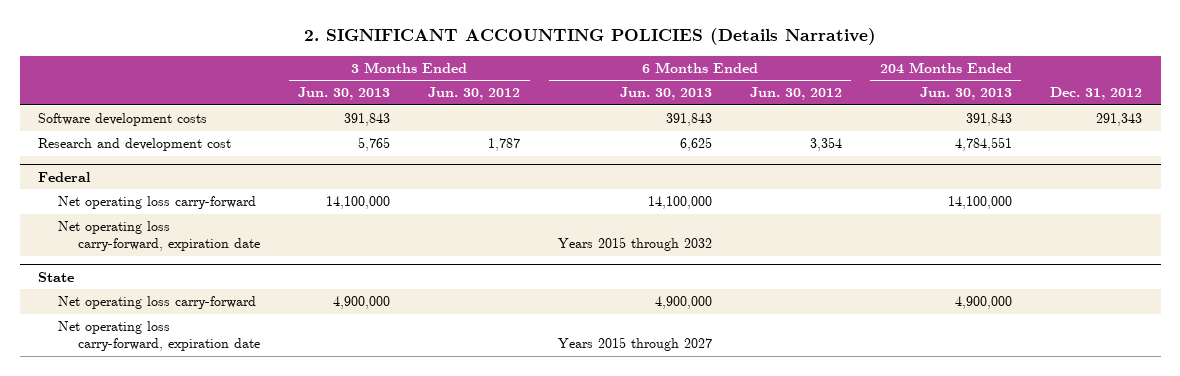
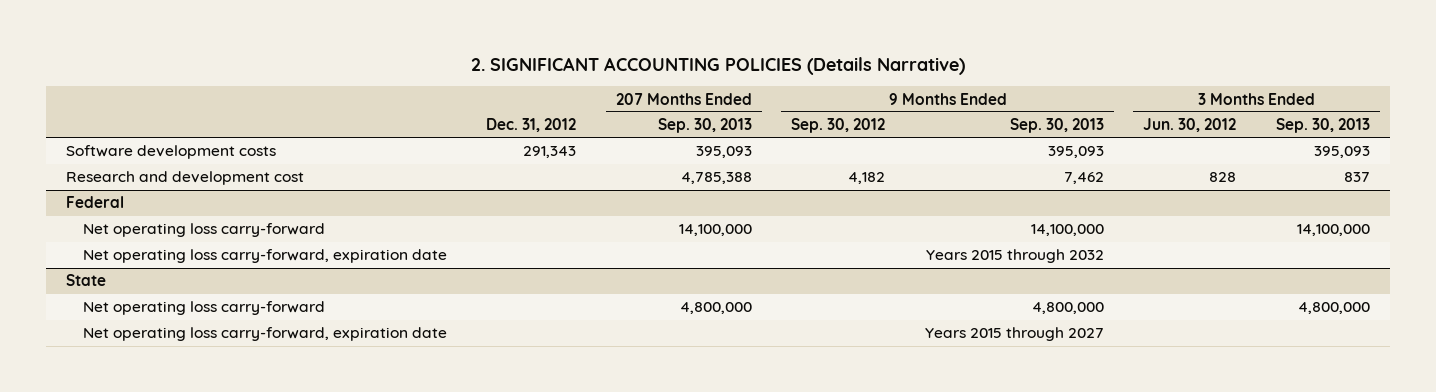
- | 3 Months Ended Jun. 30, 2013 | 3 Months Ended Jun. 30, 2012 | 6 Months Ended Jun. 30, 2013 | 6 Months Ended Jun. 30, 2012 | 204 Months Ended Jun. 30, 2013 | Dec. 31, 2012
+ | Dec. 31, 2012 | 207 Months Ended Sep. 30, 2013 | 9 Months Ended Sep. 30, 2012 | 9 Months Ended Sep. 30, 2013 | 3 Months Ended Jun. 30, 2012 | 3 Months Ended Sep. 30, 2013
- Research and development cost | 5,765 | 1,787 | 6,625 | 3,354 | 4,784,551 |
+ Research and development cost | | 4,785,388 | 4,182 | 7,462 | 828 | 837

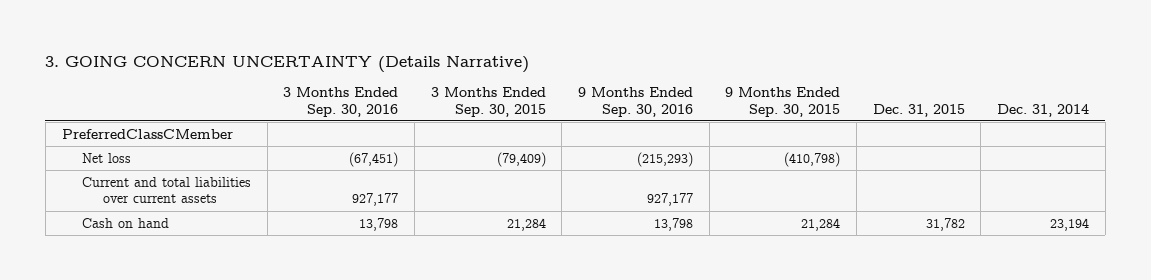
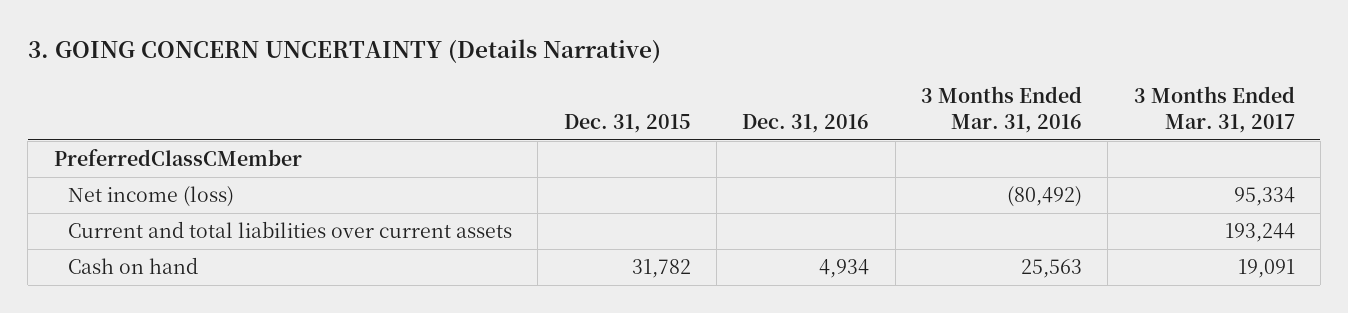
- | 3 Months Ended Sep. 30, 2016 | 3 Months Ended Sep. 30, 2015 | 9 Months Ended Sep. 30, 2016 | 9 Months Ended Sep. 30, 2015 | Dec. 31, 2015 | Dec. 31, 2014
+ | Dec. 31, 2015 | Dec. 31, 2016 | 3 Months Ended Mar. 31, 2016 | 3 Months Ended Mar. 31, 2017
- Net loss | (67,451) | (79,409) | (215,293) | (410,798) | |
+ Net income (loss) | | | (80,492) | 95,334

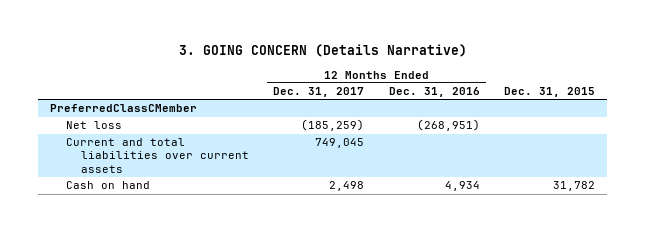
- 3. GOING CONCERN UNCERTAINTY (Details Narrative)
+ 3. GOING CONCERN (Details Narrative)
- | Dec. 31, 2015 | Dec. 31, 2016 | 3 Months Ended Mar. 31, 2016 | 3 Months Ended Mar. 31, 2017
+ | 12 Months Ended Dec. 31, 2017 | 12 Months Ended Dec. 31, 2016 | Dec. 31, 2015
- Net income (loss) | | | (80,492) | 95,334
+ Net loss | (185,259) | (268,951) |

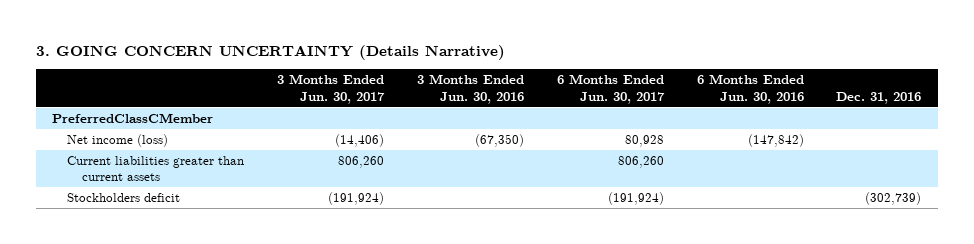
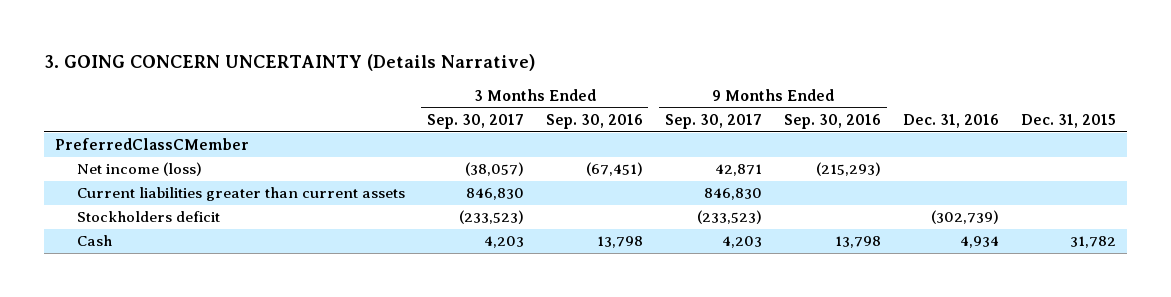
- | 3 Months Ended Jun. 30, 2017 | 3 Months Ended Jun. 30, 2016 | 6 Months Ended Jun. 30, 2017 | 6 Months Ended Jun. 30, 2016 | Dec. 31, 2016
+ | 3 Months Ended Sep. 30, 2017 | 3 Months Ended Sep. 30, 2016 | 9 Months Ended Sep. 30, 2017 | 9 Months Ended Sep. 30, 2016 | Dec. 31, 2016 | Dec. 31, 2015
+ Cash | 4,203 | 13,798 | 4,203 | 13,798 | 4,934 | 31,782

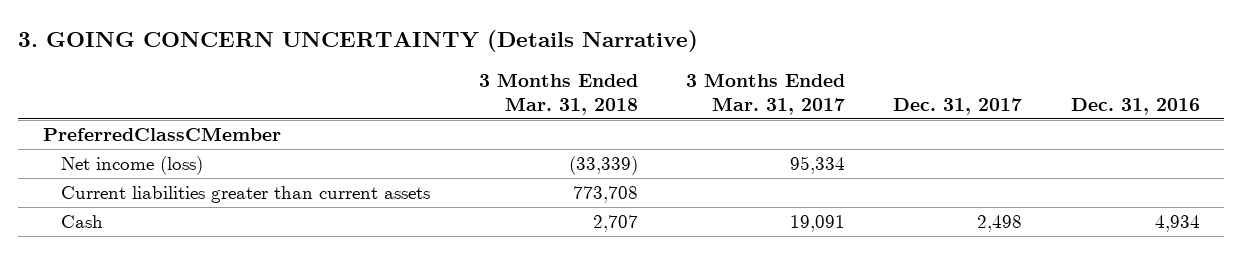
- | 3 Months Ended Sep. 30, 2017 | 3 Months Ended Sep. 30, 2016 | 9 Months Ended Sep. 30, 2017 | 9 Months Ended Sep. 30, 2016 | Dec. 31, 2016 | Dec. 31, 2015
+ | 3 Months Ended Mar. 31, 2018 | 3 Months Ended Mar. 31, 2017 | Dec. 31, 2017 | Dec. 31, 2016
- Stockholders deficit | (233,523) | | (233,523) | | (302,739) |

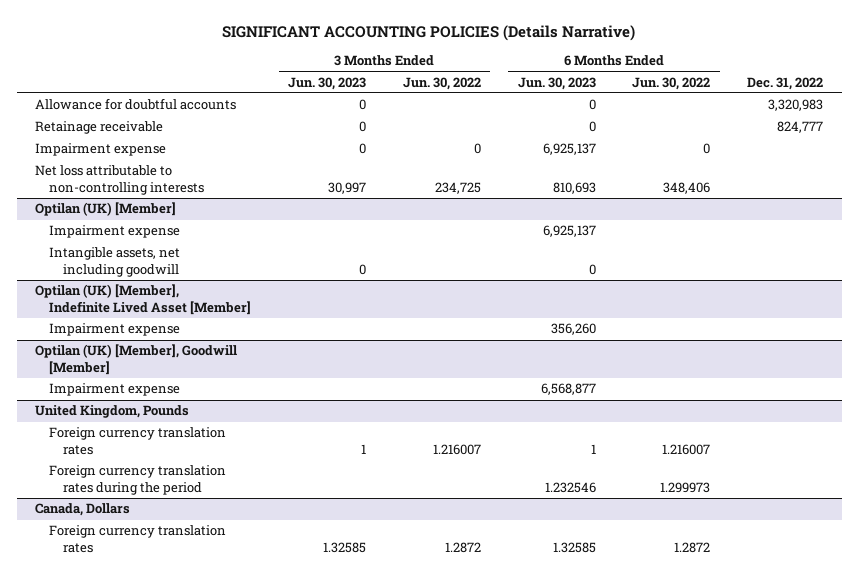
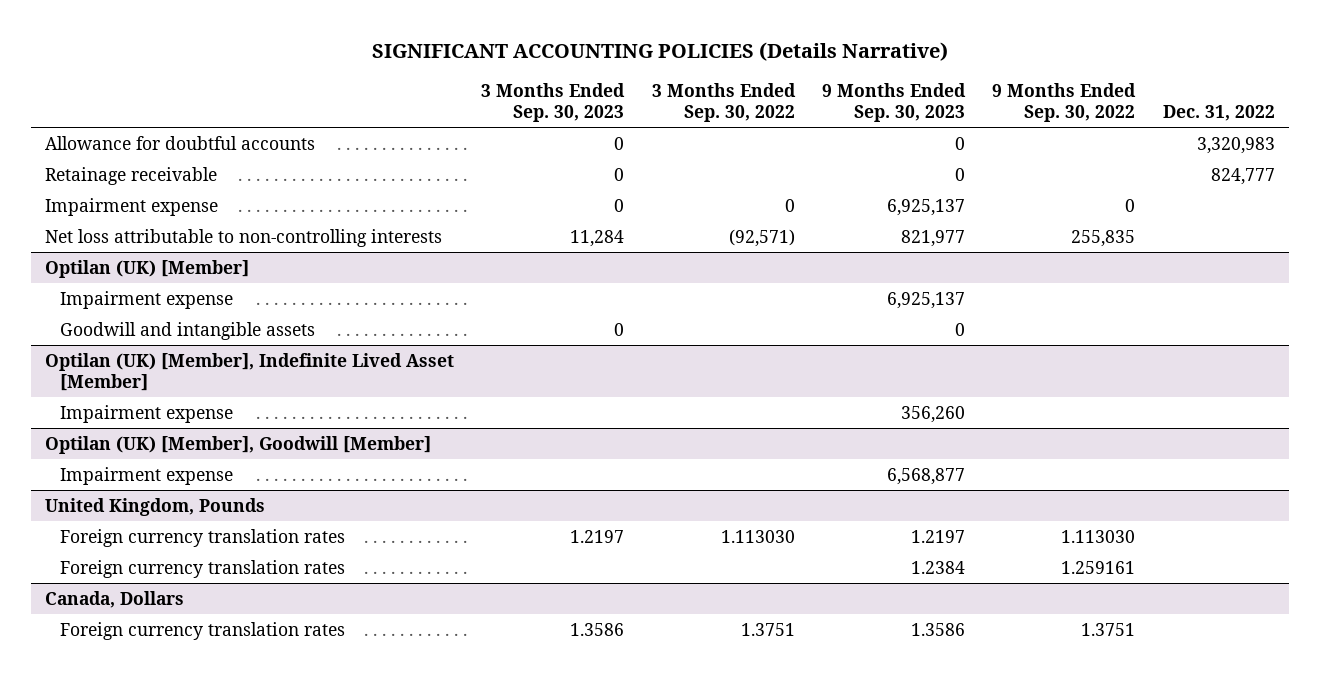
- | 3 Months Ended Jun. 30, 2023 | 3 Months Ended Jun. 30, 2022 | 6 Months Ended Jun. 30, 2023 | 6 Months Ended Jun. 30, 2022 | Dec. 31, 2022
+ | 3 Months Ended Sep. 30, 2023 | 3 Months Ended Sep. 30, 2022 | 9 Months Ended Sep. 30, 2023 | 9 Months Ended Sep. 30, 2022 | Dec. 31, 2022
@ Optilan (UK) [Member]
- Intangible assets, net including goodwill | 0 | | 0 | |
+ Goodwill and intangible assets | 0 | | 0 | |
@ United Kingdom, Pounds
- Foreign currency translation rates during the period | | | 1.232546 | 1.299973 |
+ Foreign currency translation rates | | | 1.2384 | 1.259161 |

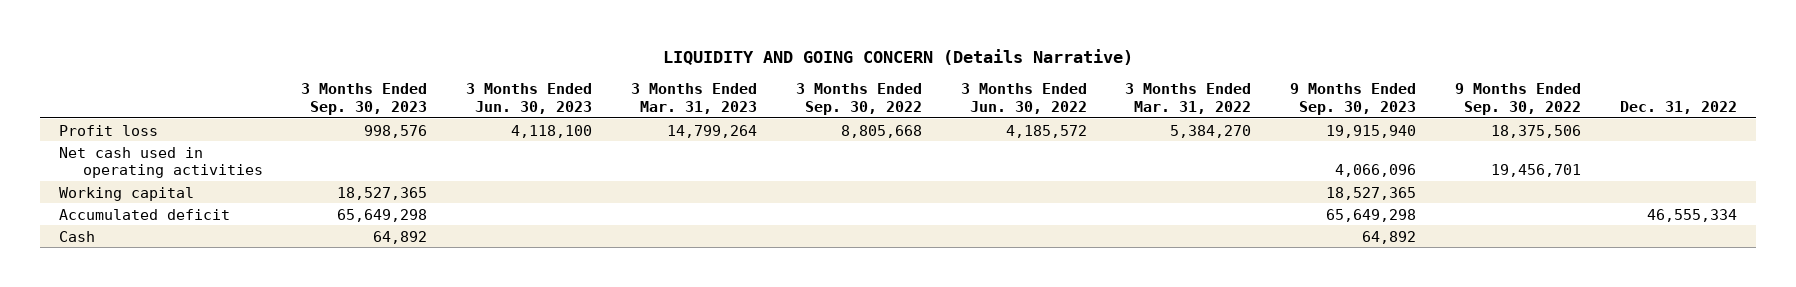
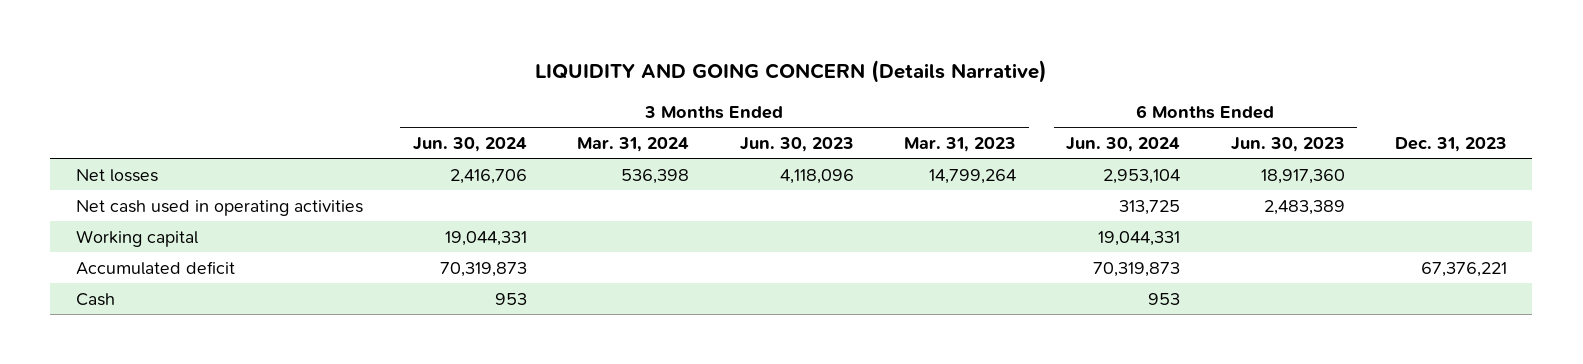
- | 3 Months Ended Sep. 30, 2023 | 3 Months Ended Jun. 30, 2023 | 3 Months Ended Mar. 31, 2023 | 3 Months Ended Sep. 30, 2022 | 3 Months Ended Jun. 30, 2022 | 3 Months Ended Mar. 31, 2022 | 9 Months Ended Sep. 30, 2023 | 9 Months Ended Sep. 30, 2022 | Dec. 31, 2022
+ | 3 Months Ended Jun. 30, 2024 | 3 Months Ended Mar. 31, 2024 | 3 Months Ended Jun. 30, 2023 | 3 Months Ended Mar. 31, 2023 | 6 Months Ended Jun. 30, 2024 | 6 Months Ended Jun. 30, 2023 | Dec. 31, 2023
- Profit loss | 998,576 | 4,118,100 | 14,799,264 | 8,805,668 | 4,185,572 | 5,384,270 | 19,915,940 | 18,375,506 |
+ Net losses | 2,416,706 | 536,398 | 4,118,096 | 14,799,264 | 2,953,104 | 18,917,360 |

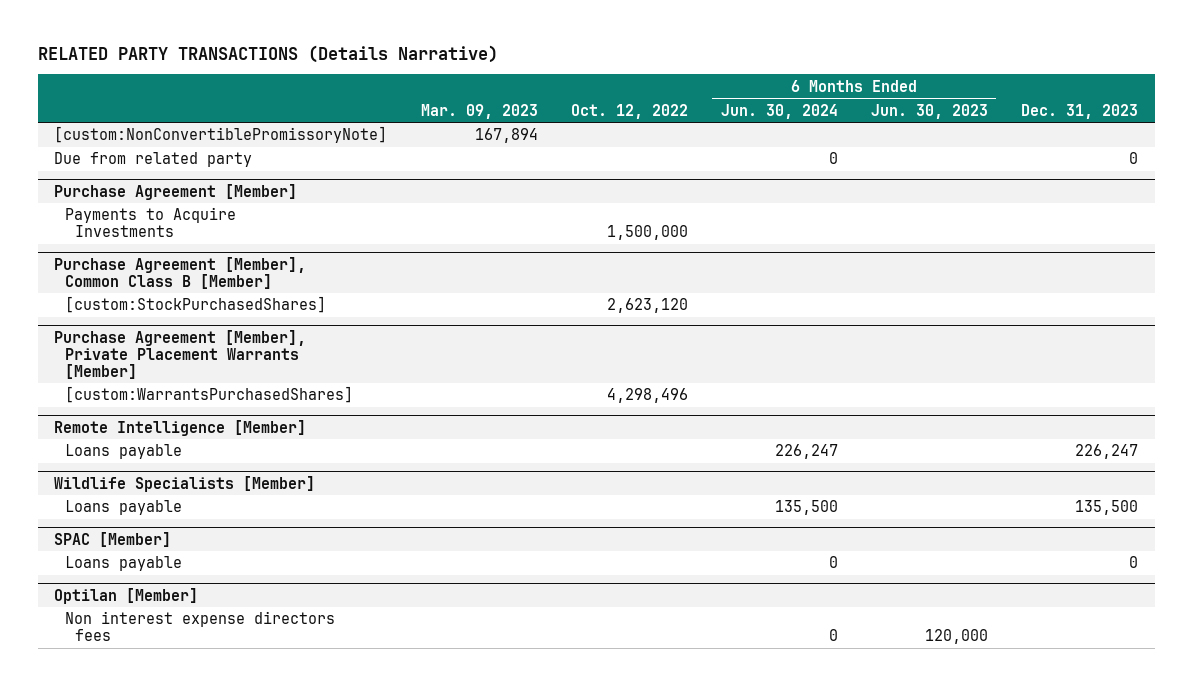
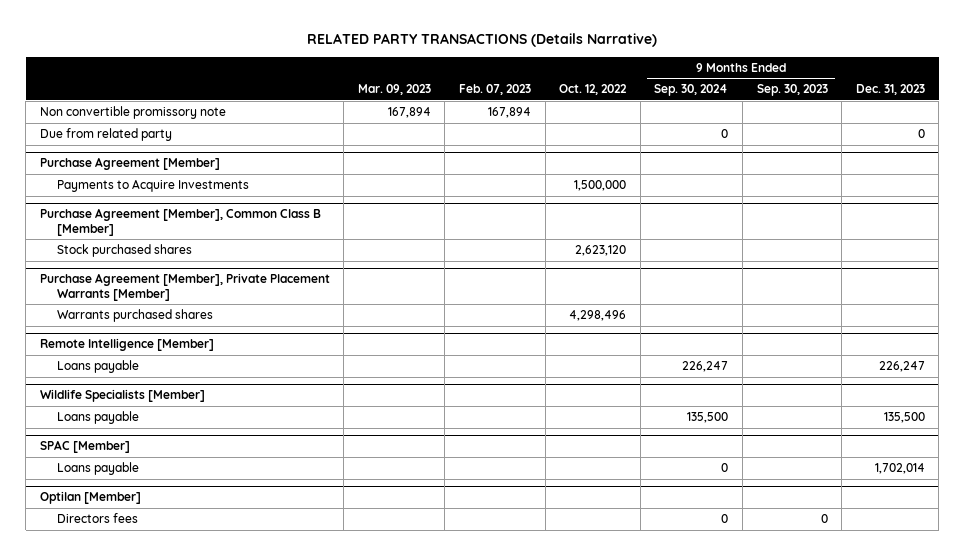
- | Mar. 09, 2023 | Oct. 12, 2022 | 6 Months Ended Jun. 30, 2024 | 6 Months Ended Jun. 30, 2023 | Dec. 31, 2023
+ | Mar. 09, 2023 | Feb. 07, 2023 | Oct. 12, 2022 | 9 Months Ended Sep. 30, 2024 | 9 Months Ended Sep. 30, 2023 | Dec. 31, 2023
- [custom:NonConvertiblePromissoryNote] | 167,894 | | | |
+ Non convertible promissory note | 167,894 | 167,894 | | | |
@ Purchase Agreement [Member], Common Class B [Member]
- [custom:StockPurchasedShares] | | 2,623,120 | | |
+ Stock purchased shares | | | 2,623,120 | | |
@ Purchase Agreement [Member], Private Placement Warrants [Member]
- [custom:WarrantsPurchasedShares] | | 4,298,496 | | |
+ Warrants purchased shares | | | 4,298,496 | | |
@ SPAC [Member]
- Loans payable | | | 0 | | 0
+ Loans payable | | | | 0 | | 1,702,014
@ Optilan [Member]
- Non interest expense directors fees | | | 0 | 120,000 |
+ Directors fees | | | | 0 | 0 |

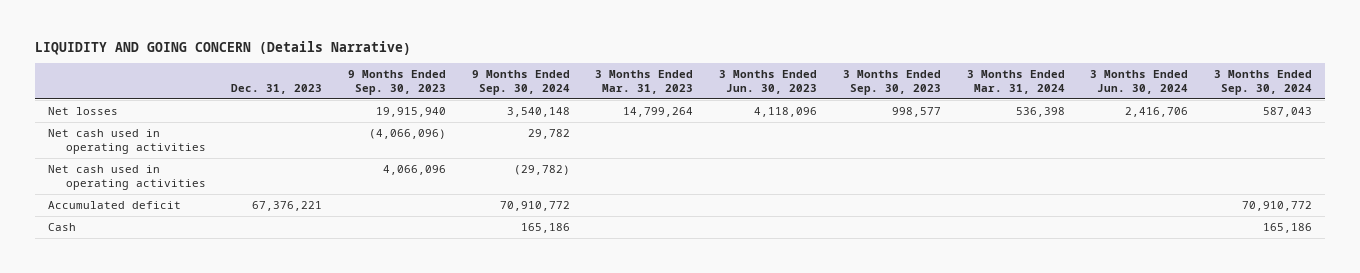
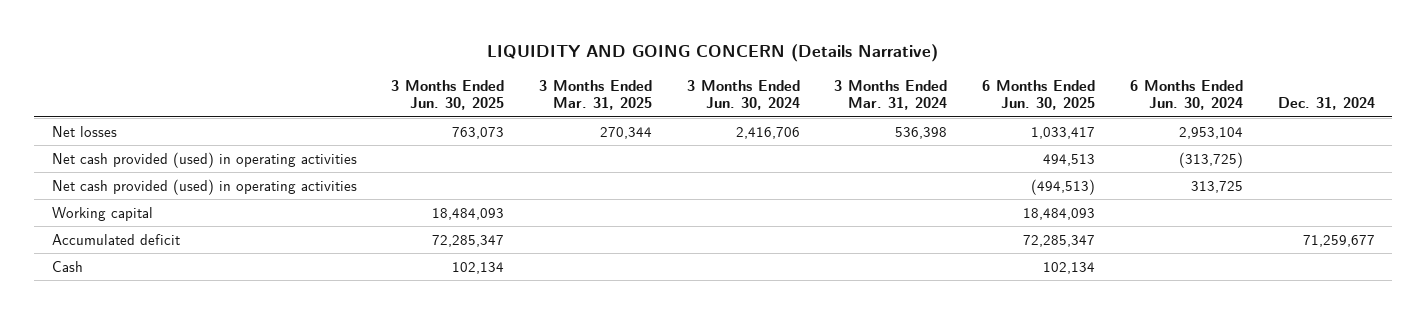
- | Dec. 31, 2023 | 9 Months Ended Sep. 30, 2023 | 9 Months Ended Sep. 30, 2024 | 3 Months Ended Mar. 31, 2023 | 3 Months Ended Jun. 30, 2023 | 3 Months Ended Sep. 30, 2023 | 3 Months Ended Mar. 31, 2024 | 3 Months Ended Jun. 30, 2024 | 3 Months Ended Sep. 30, 2024
+ | 3 Months Ended Jun. 30, 2025 | 3 Months Ended Mar. 31, 2025 | 3 Months Ended Jun. 30, 2024 | 3 Months Ended Mar. 31, 2024 | 6 Months Ended Jun. 30, 2025 | 6 Months Ended Jun. 30, 2024 | Dec. 31, 2024
- Net cash used in operating activities | | (4,066,096) | 29,782 | | | | | |
- Net cash used in operating activities | | 4,066,096 | (29,782) | | | | | |
+ Net cash provided (used) in operating activities | | | | | 494,513 | (313,725) |
+ Net cash provided (used) in operating activities | | | | | (494,513) | 313,725 |
+ Working capital | 18,484,093 | | | | 18,484,093 | |

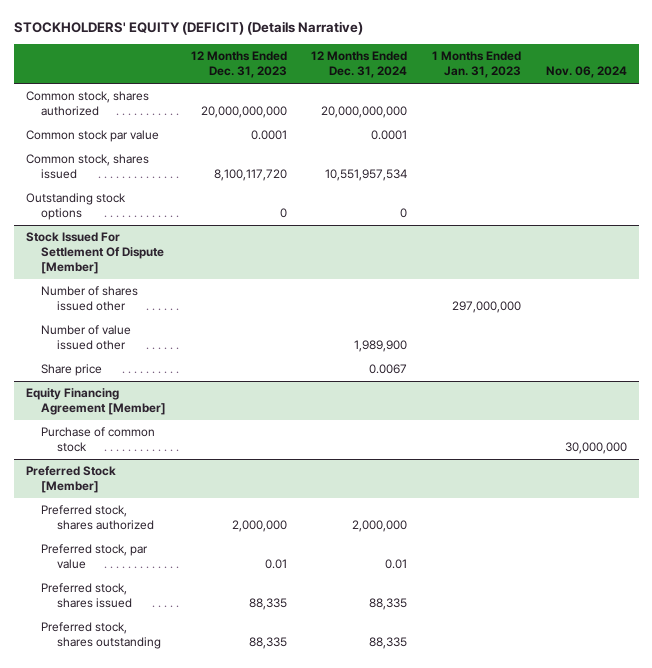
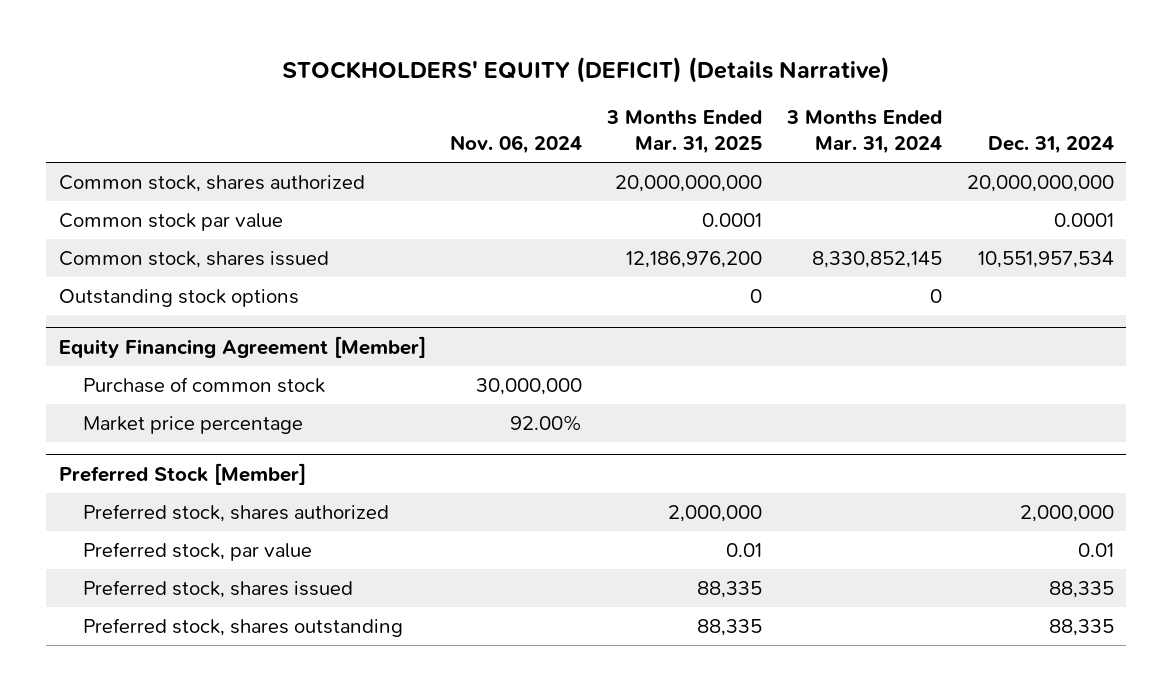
- | 12 Months Ended Dec. 31, 2023 | 12 Months Ended Dec. 31, 2024 | 1 Months Ended Jan. 31, 2023 | Nov. 06, 2024
+ | Nov. 06, 2024 | 3 Months Ended Mar. 31, 2025 | 3 Months Ended Mar. 31, 2024 | Dec. 31, 2024
- Stock Issued For Settlement Of Dispute [Member]
- Number of shares issued other | | | 297,000,000 |
- Number of value issued other | | 1,989,900 | |
- Share price | | 0.0067 | |
@ Equity Financing Agreement [Member]
+ Market price percentage | 92.00% | | |

